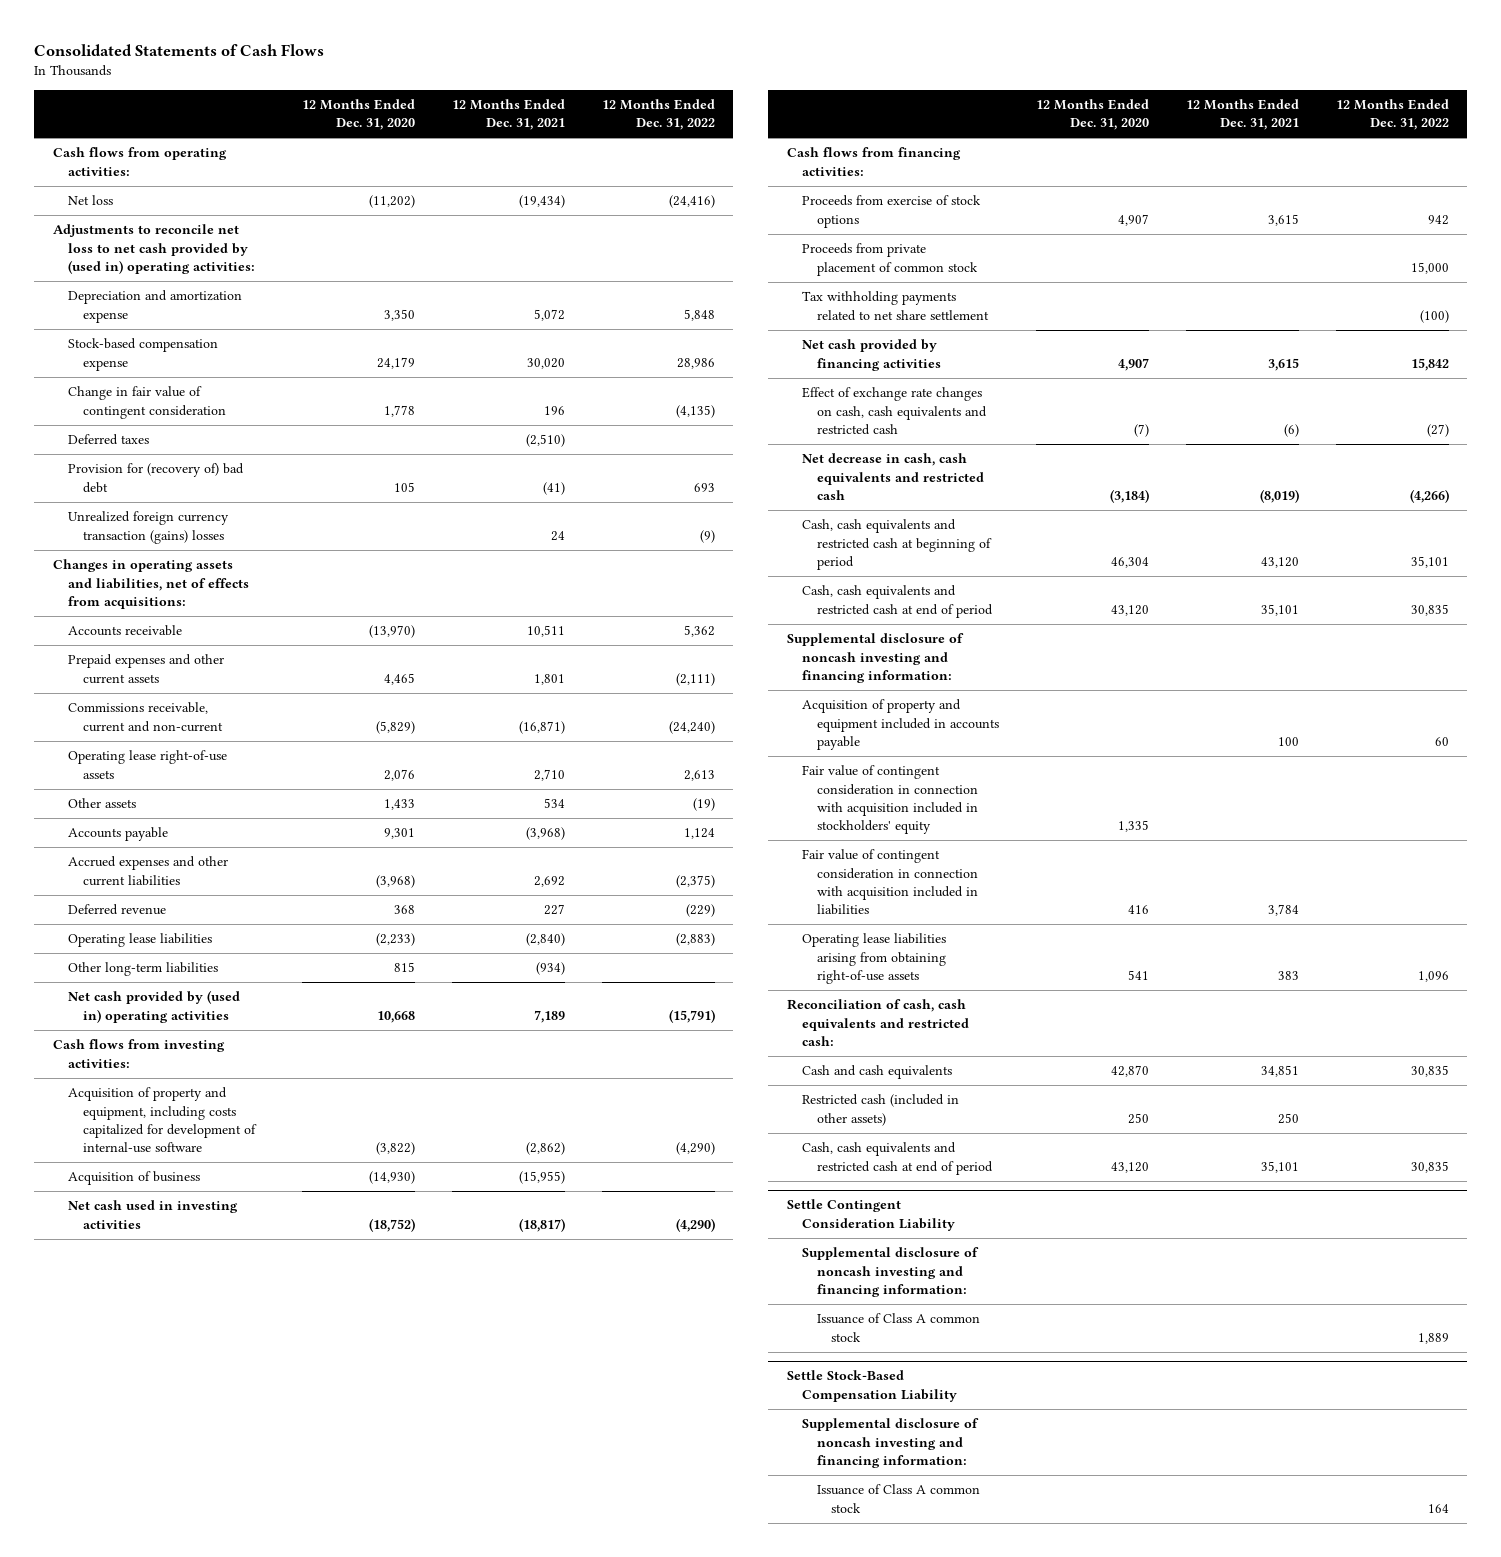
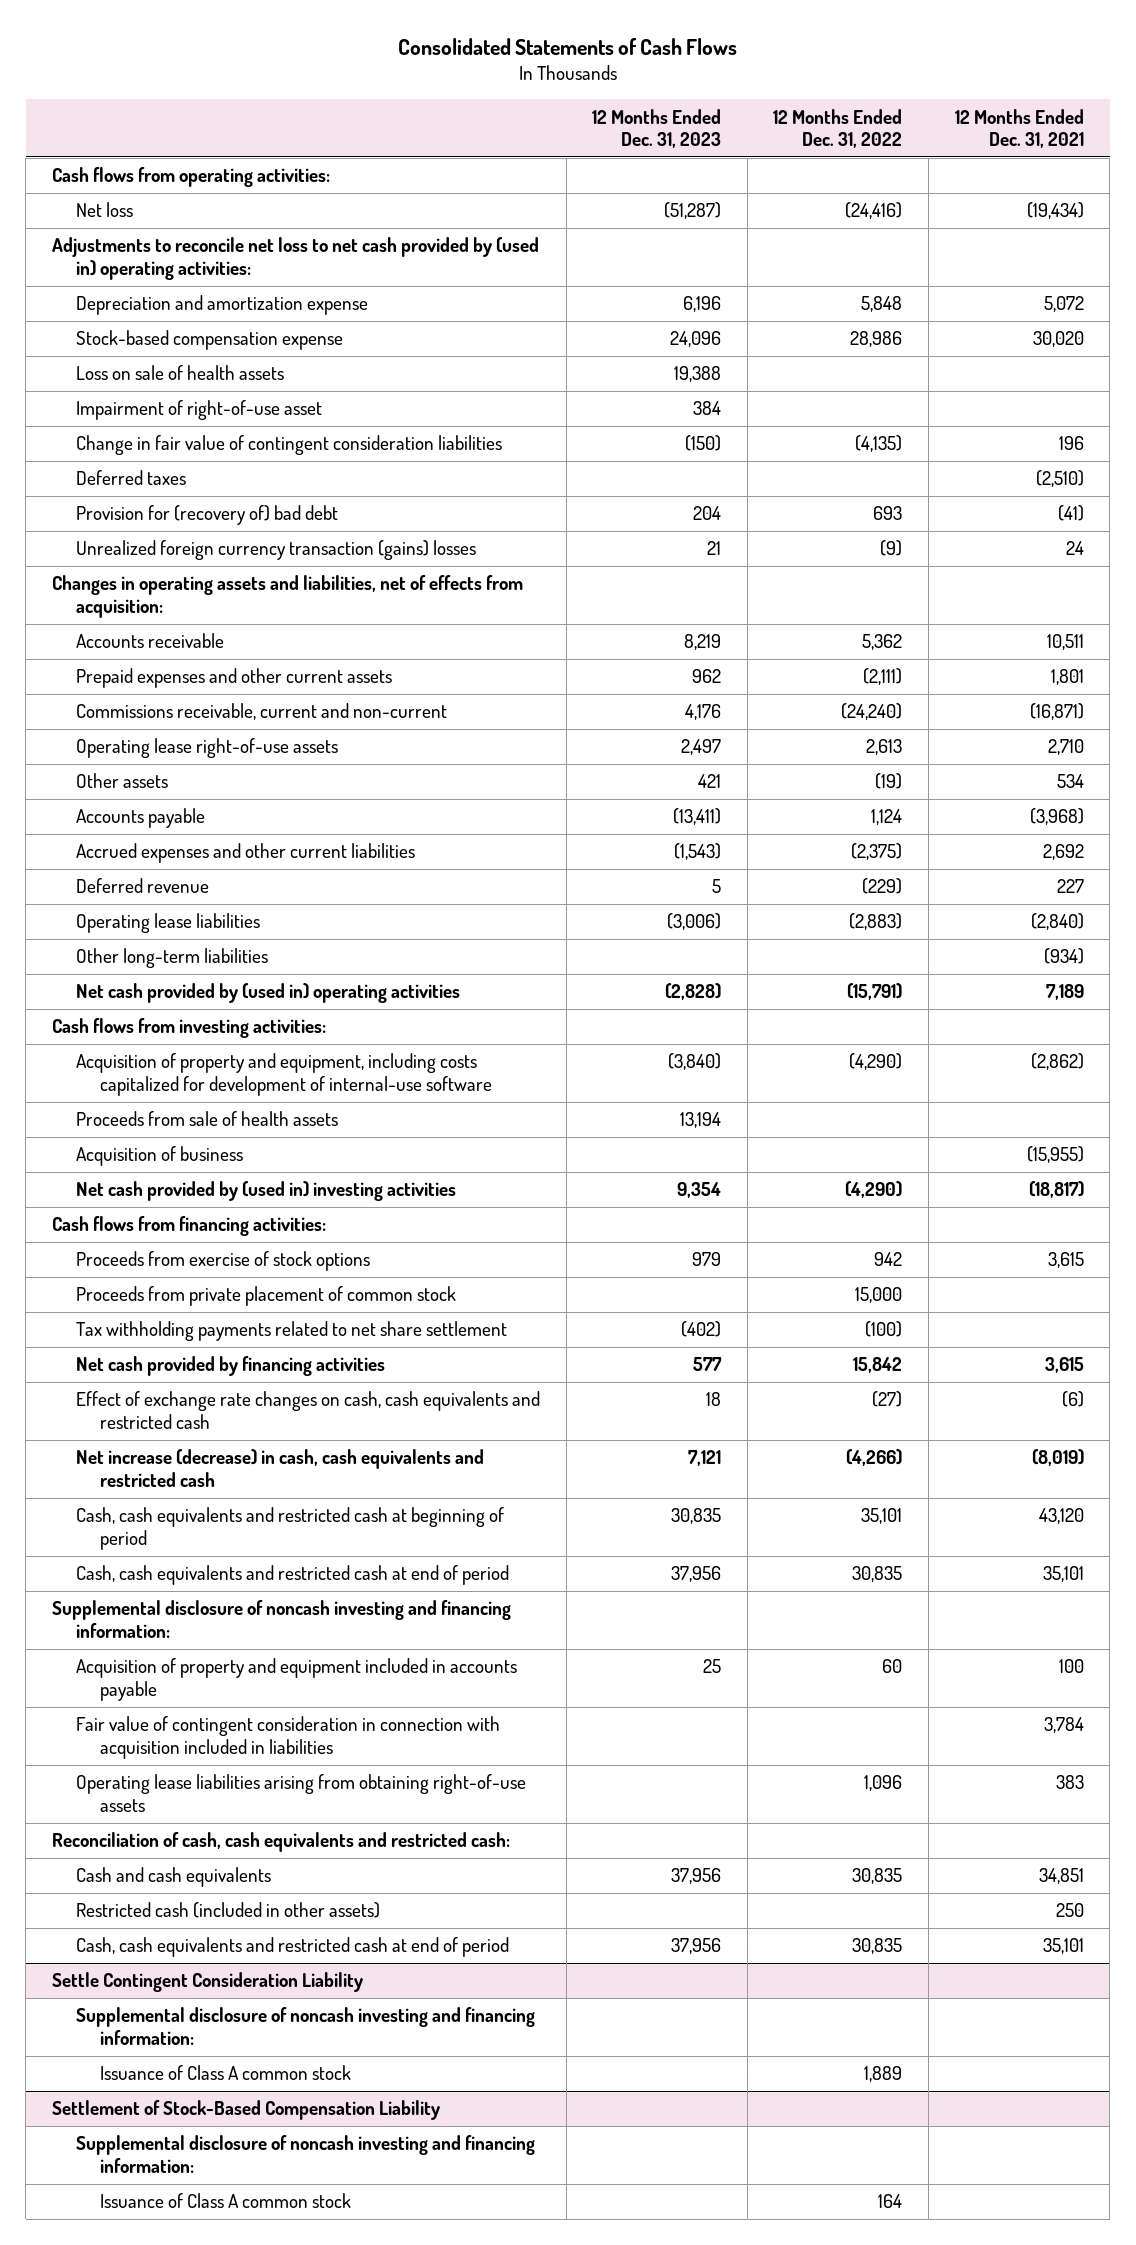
- | 12 Months Ended Dec. 31, 2020 | 12 Months Ended Dec. 31, 2021 | 12 Months Ended Dec. 31, 2022
+ | 12 Months Ended Dec. 31, 2023 | 12 Months Ended Dec. 31, 2022 | 12 Months Ended Dec. 31, 2021
- Change in fair value of contingent consideration | 1,778 | 196 | (4,135)
+ Loss on sale of health assets | 19,388 | |
+ Impairment of right-of-use asset | 384 | |
+ Change in fair value of contingent consideration liabilities | (150) | (4,135) | 196
- Changes in operating assets and liabilities, net of effects from acquisitions:
+ Changes in operating assets and liabilities, net of effects from acquisition:
+ Proceeds from sale of health assets | 13,194 | |
- Net cash used in investing activities | (18,752) | (18,817) | (4,290)
+ Net cash provided by (used in) investing activities | 9,354 | (4,290) | (18,817)
- Net decrease in cash, cash equivalents and restricted cash | (3,184) | (8,019) | (4,266)
+ Net increase (decrease) in cash, cash equivalents and restricted cash | 7,121 | (4,266) | (8,019)
- Fair value of contingent consideration in connection with acquisition included in stockholders' equity | 1,335 | |
- Settle Stock-Based Compensation Liability
+ Settlement of Stock-Based Compensation Liability

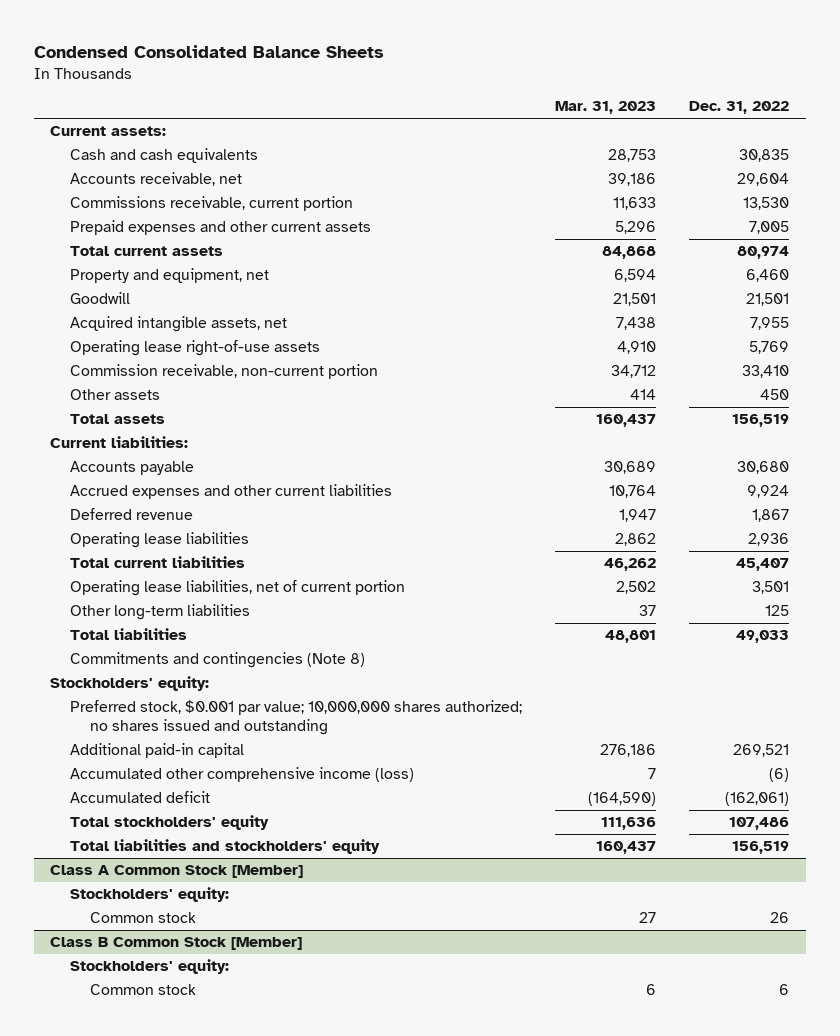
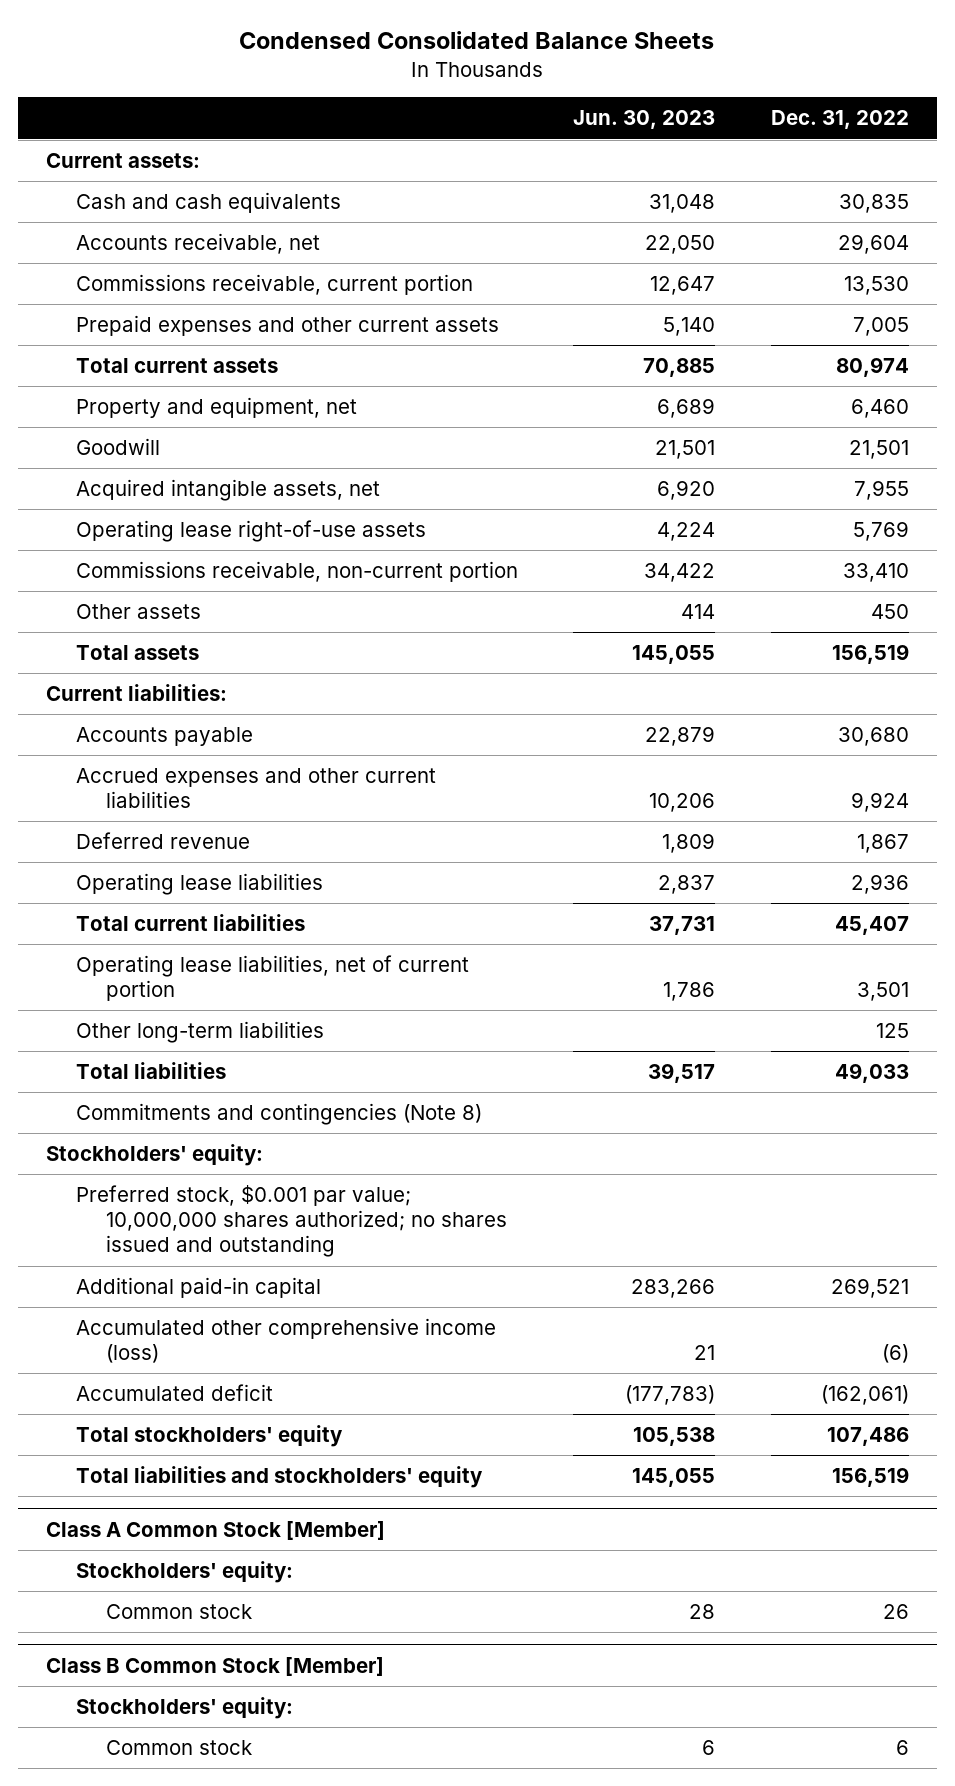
- | Mar. 31, 2023 | Dec. 31, 2022
+ | Jun. 30, 2023 | Dec. 31, 2022
- Commission receivable, non-current portion | 34,712 | 33,410
+ Commissions receivable, non-current portion | 34,422 | 33,410

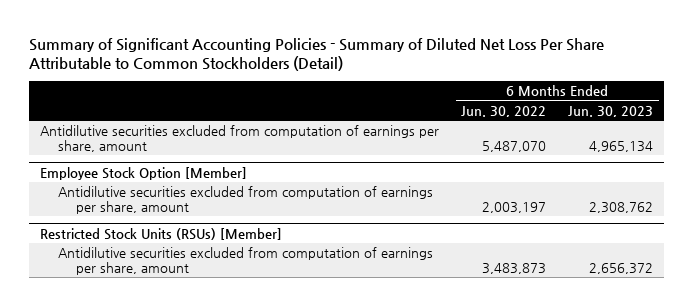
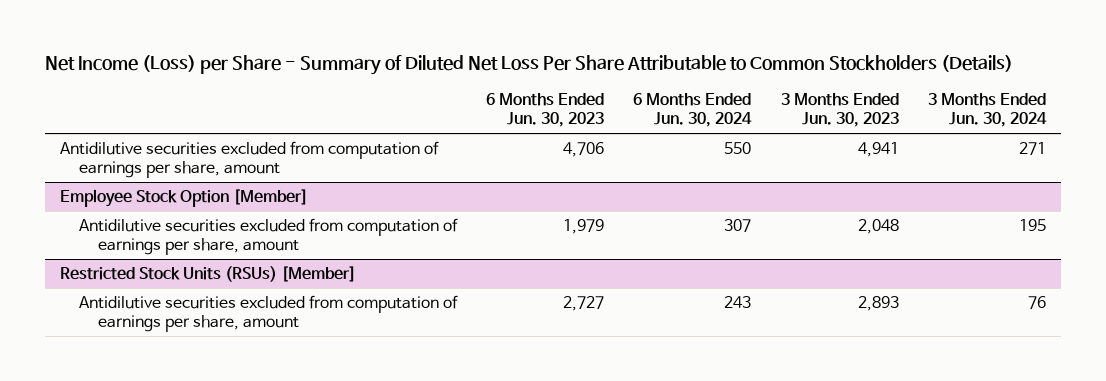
- Summary of Significant Accounting Policies - Summary of Diluted Net Loss Per Share Attributable to Common Stockholders (Detail)
+ Net Income (Loss) per Share - Summary of Diluted Net Loss Per Share Attributable to Common Stockholders (Details)
- | 6 Months Ended Jun. 30, 2022 | 6 Months Ended Jun. 30, 2023
+ | 6 Months Ended Jun. 30, 2023 | 6 Months Ended Jun. 30, 2024 | 3 Months Ended Jun. 30, 2023 | 3 Months Ended Jun. 30, 2024
- Antidilutive securities excluded from computation of earnings per share, amount | 5,487,070 | 4,965,134
+ Antidilutive securities excluded from computation of earnings per share, amount | 4,706 | 550 | 4,941 | 271
@ Employee Stock Option [Member]
- Antidilutive securities excluded from computation of earnings per share, amount | 2,003,197 | 2,308,762
+ Antidilutive securities excluded from computation of earnings per share, amount | 1,979 | 307 | 2,048 | 195
@ Restricted Stock Units (RSUs) [Member]
- Antidilutive securities excluded from computation of earnings per share, amount | 3,483,873 | 2,656,372
+ Antidilutive securities excluded from computation of earnings per share, amount | 2,727 | 243 | 2,893 | 76

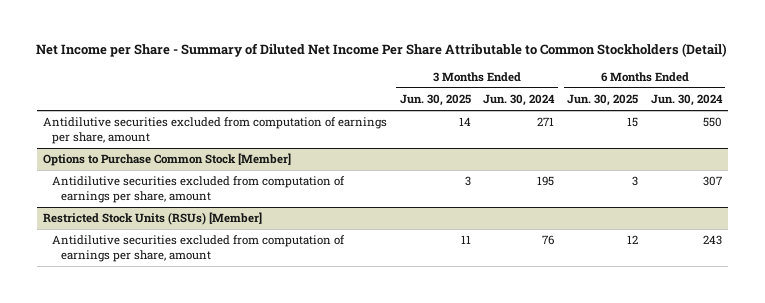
- Net Income (Loss) per Share - Summary of Diluted Net Loss Per Share Attributable to Common Stockholders (Details)
+ Net Income per Share - Summary of Diluted Net Income Per Share Attributable to Common Stockholders (Detail)
- | 6 Months Ended Jun. 30, 2023 | 6 Months Ended Jun. 30, 2024 | 3 Months Ended Jun. 30, 2023 | 3 Months Ended Jun. 30, 2024
+ | 3 Months Ended Jun. 30, 2025 | 3 Months Ended Jun. 30, 2024 | 6 Months Ended Jun. 30, 2025 | 6 Months Ended Jun. 30, 2024
- Employee Stock Option [Member]
+ Options to Purchase Common Stock [Member]

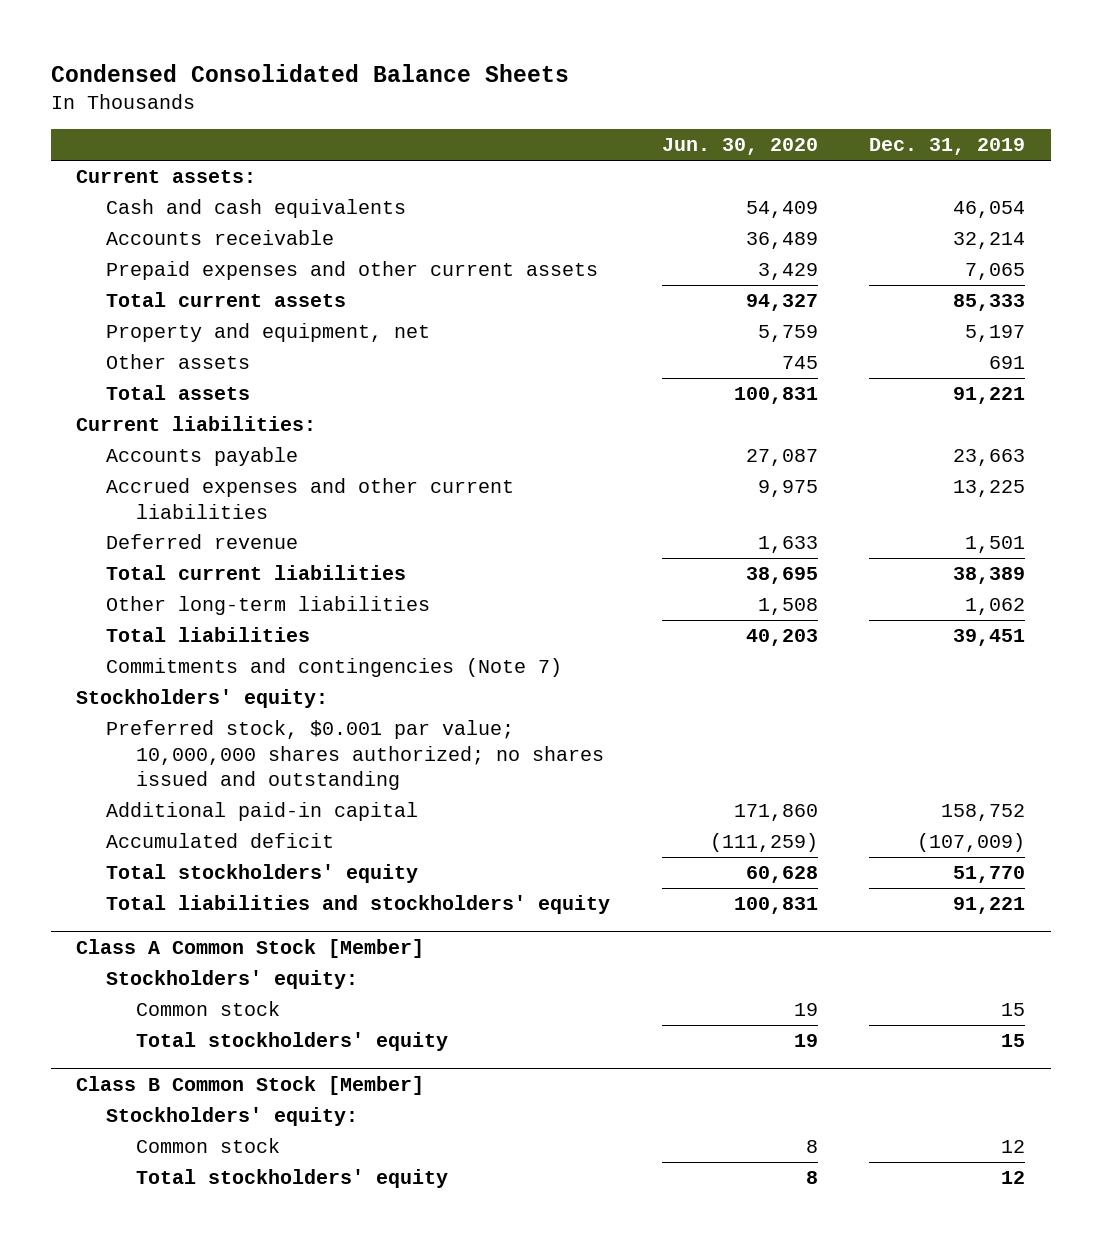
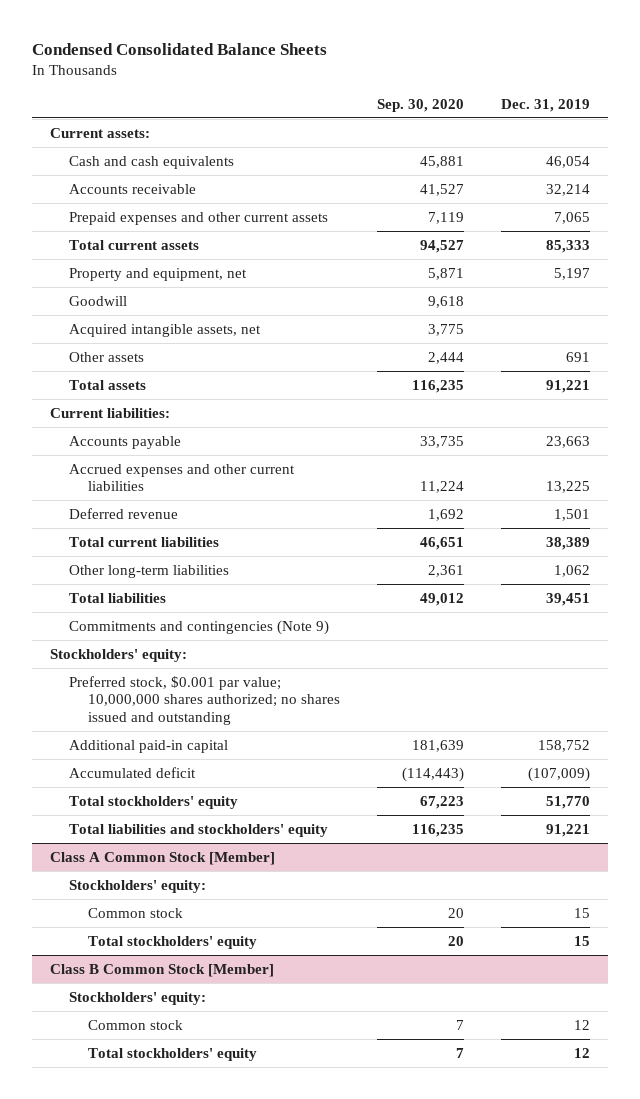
- | Jun. 30, 2020 | Dec. 31, 2019
+ | Sep. 30, 2020 | Dec. 31, 2019
+ Goodwill | 9,618 |
+ Acquired intangible assets, net | 3,775 |
- Commitments and contingencies (Note 7)
+ Commitments and contingencies (Note 9)

